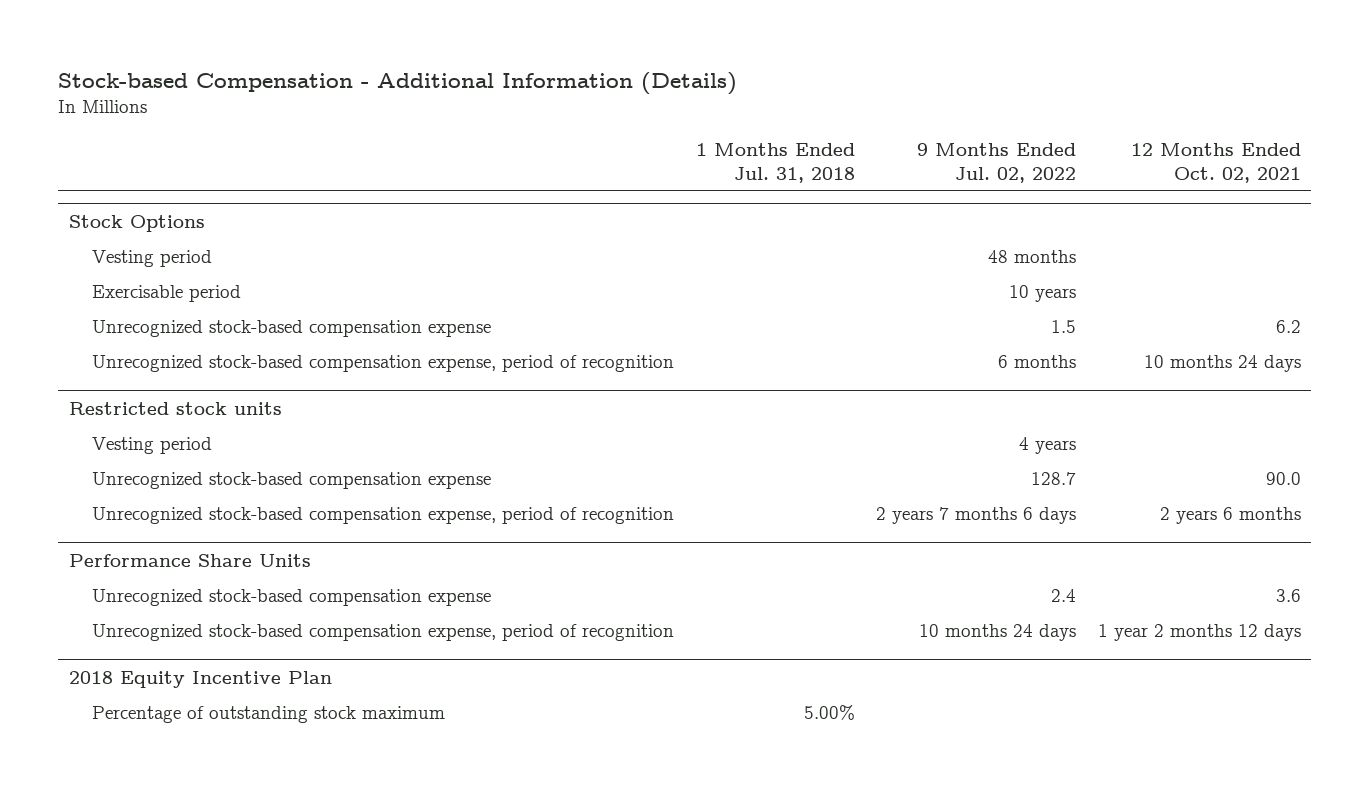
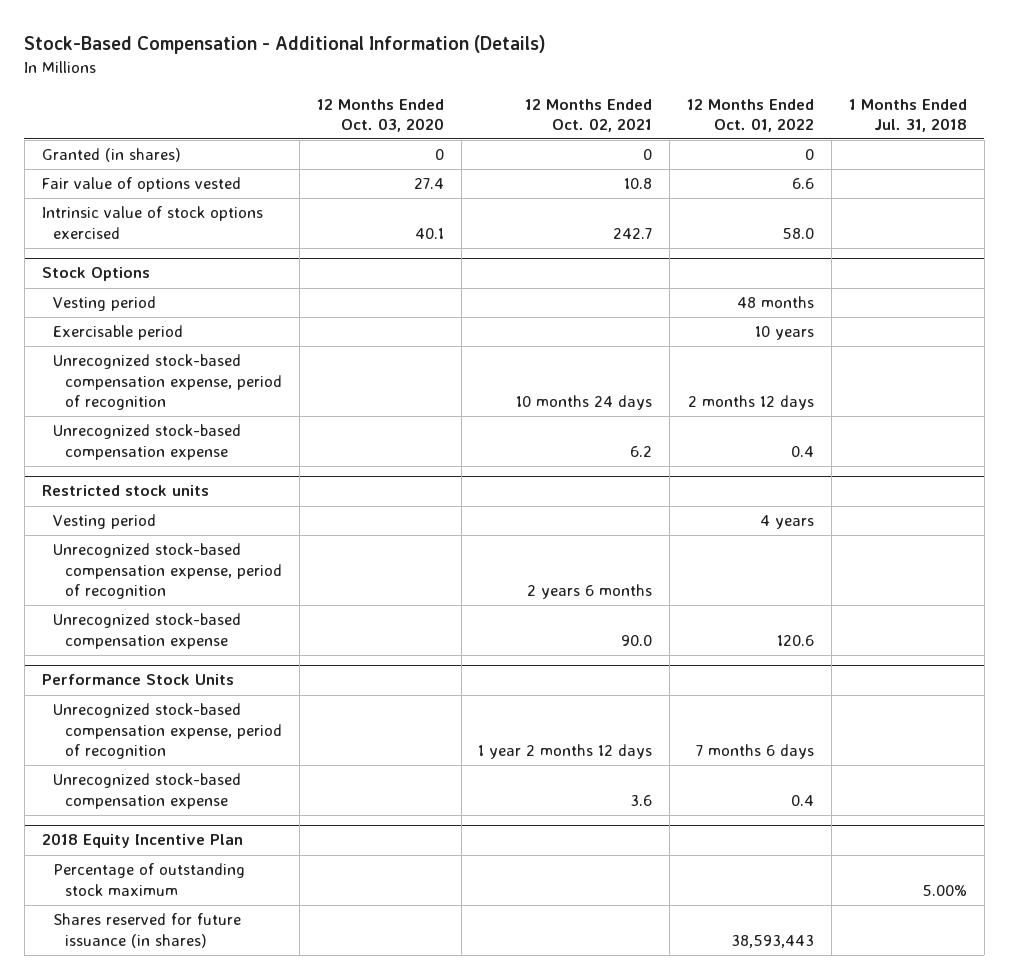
- Stock-based Compensation - Additional Information (Details)
+ Stock-Based Compensation - Additional Information (Details)
- | 1 Months Ended Jul. 31, 2018 | 9 Months Ended Jul. 02, 2022 | 12 Months Ended Oct. 02, 2021
+ | 12 Months Ended Oct. 03, 2020 | 12 Months Ended Oct. 02, 2021 | 12 Months Ended Oct. 01, 2022 | 1 Months Ended Jul. 31, 2018
+ Granted (in shares) | 0 | 0 | 0 |
+ Fair value of options vested | 27.4 | 10.8 | 6.6 |
+ Intrinsic value of stock options exercised | 40.1 | 242.7 | 58.0 |
@ Stock Options
moved down: Unrecognized stock-based compensation expense | | 6.2 | 0.4 |
- Performance Share Units
- Unrecognized stock-based compensation expense | | 2.4 | 3.6
@ Restricted stock units
moved down: Unrecognized stock-based compensation expense | | 90.0 | 120.6 |
+ Performance Stock Units
+ Unrecognized stock-based compensation expense | | 3.6 | 0.4 |
@ 2018 Equity Incentive Plan
+ Shares reserved for future issuance (in shares) | | | 38,593,443 |

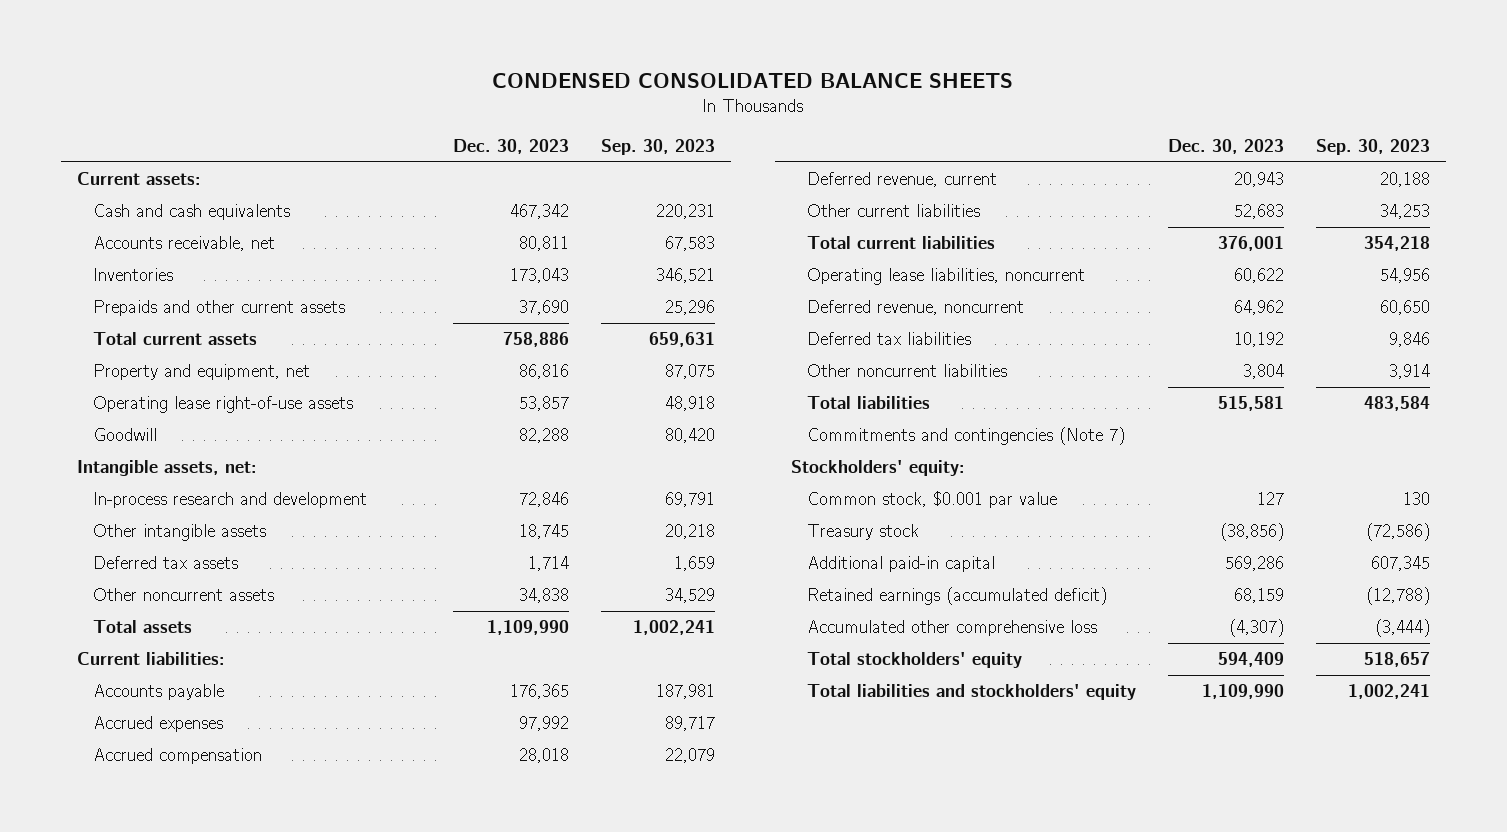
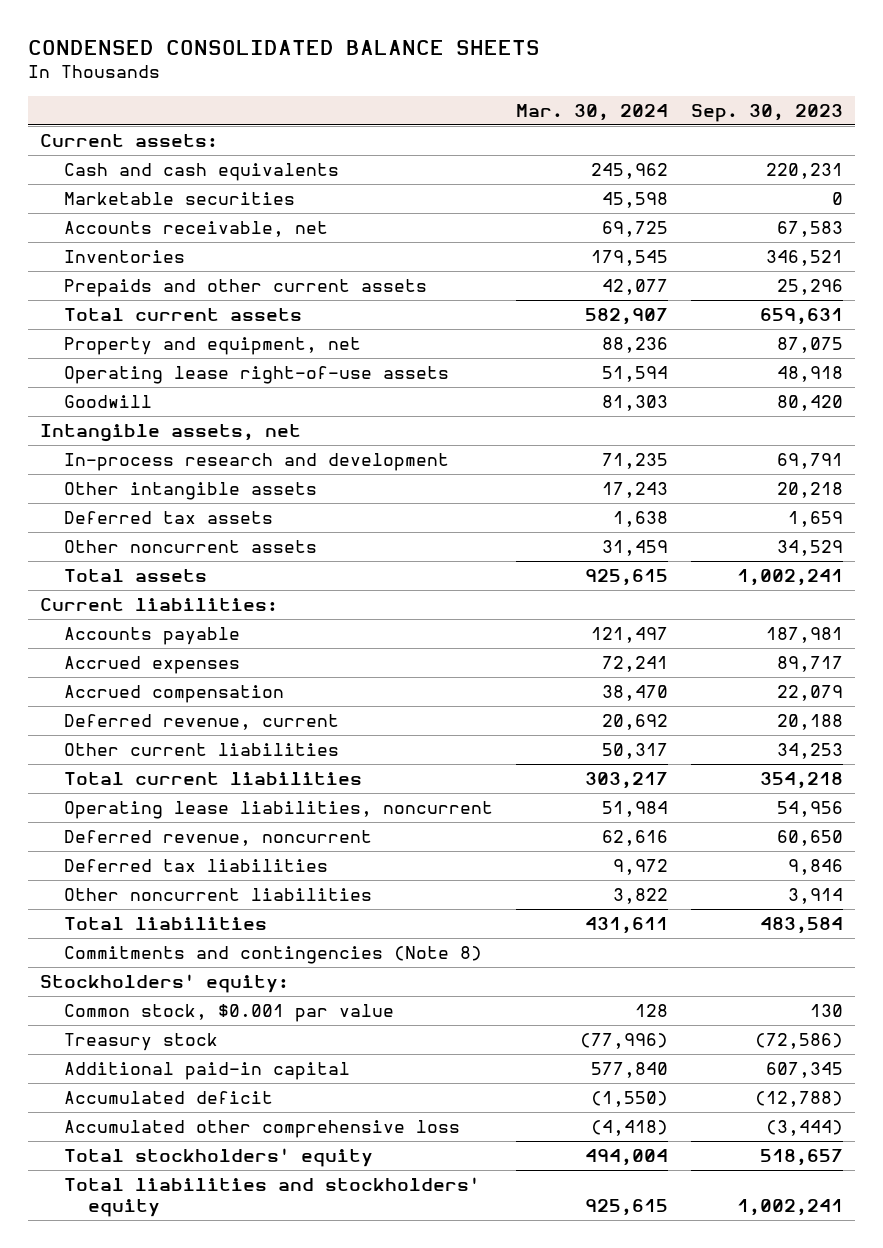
- | Dec. 30, 2023 | Sep. 30, 2023
+ | Mar. 30, 2024 | Sep. 30, 2023
+ Marketable securities | 45,598 | 0
- Intangible assets, net:
+ Intangible assets, net
- Commitments and contingencies (Note 7)
+ Commitments and contingencies (Note 8)
- Retained earnings (accumulated deficit) | 68,159 | (12,788)
+ Accumulated deficit | (1,550) | (12,788)

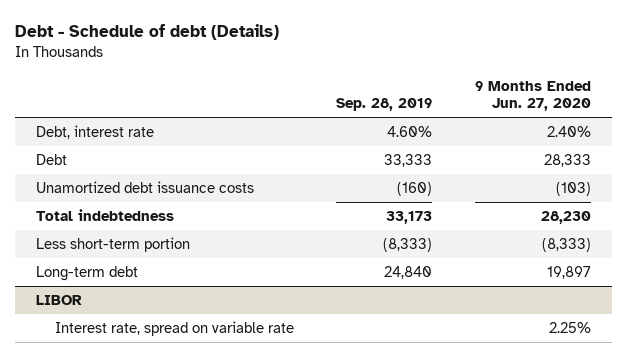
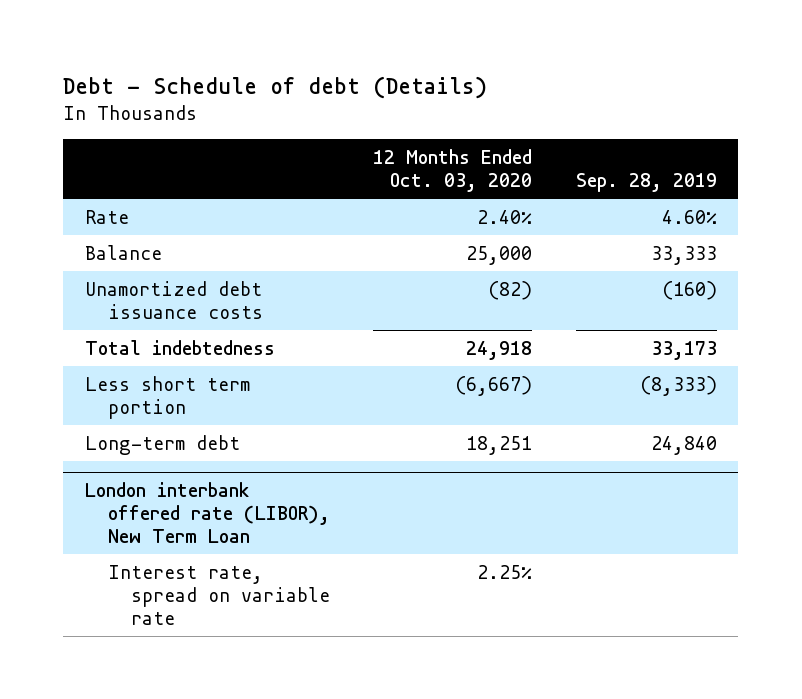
- | Sep. 28, 2019 | 9 Months Ended Jun. 27, 2020
+ | 12 Months Ended Oct. 03, 2020 | Sep. 28, 2019
- Debt, interest rate | 4.60% | 2.40%
- Debt | 33,333 | 28,333
+ Rate | 2.40% | 4.60%
+ Balance | 25,000 | 33,333
- Less short-term portion | (8,333) | (8,333)
+ Less short term portion | (6,667) | (8,333)
- LIBOR
+ London interbank offered rate (LIBOR), New Term Loan

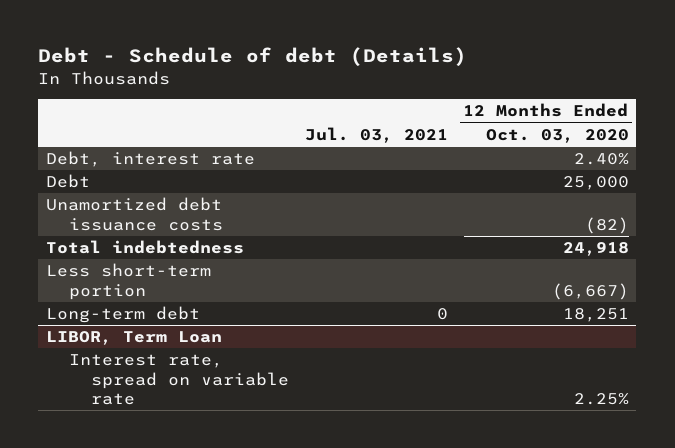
- | 12 Months Ended Oct. 03, 2020 | Sep. 28, 2019
+ | Jul. 03, 2021 | 12 Months Ended Oct. 03, 2020
- Rate | 2.40% | 4.60%
- Balance | 25,000 | 33,333
+ Debt, interest rate | | 2.40%
+ Debt | | 25,000
- Less short term portion | (6,667) | (8,333)
+ Less short-term portion | | (6,667)
- London interbank offered rate (LIBOR), New Term Loan
+ LIBOR, Term Loan

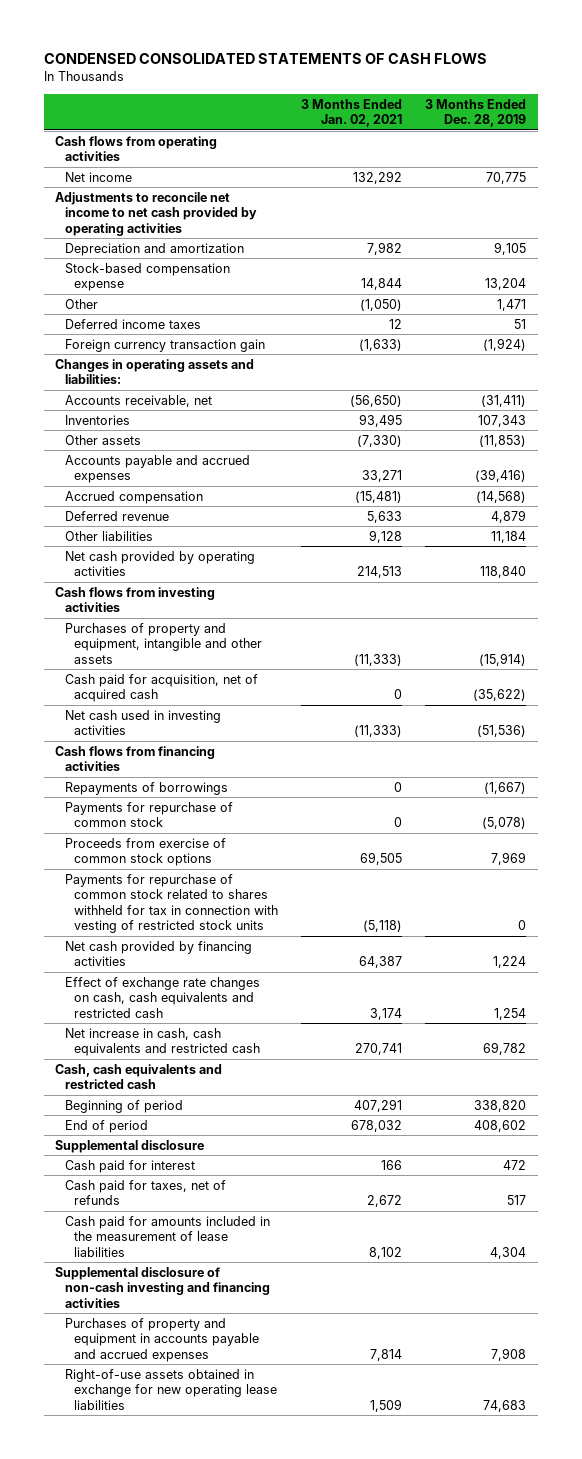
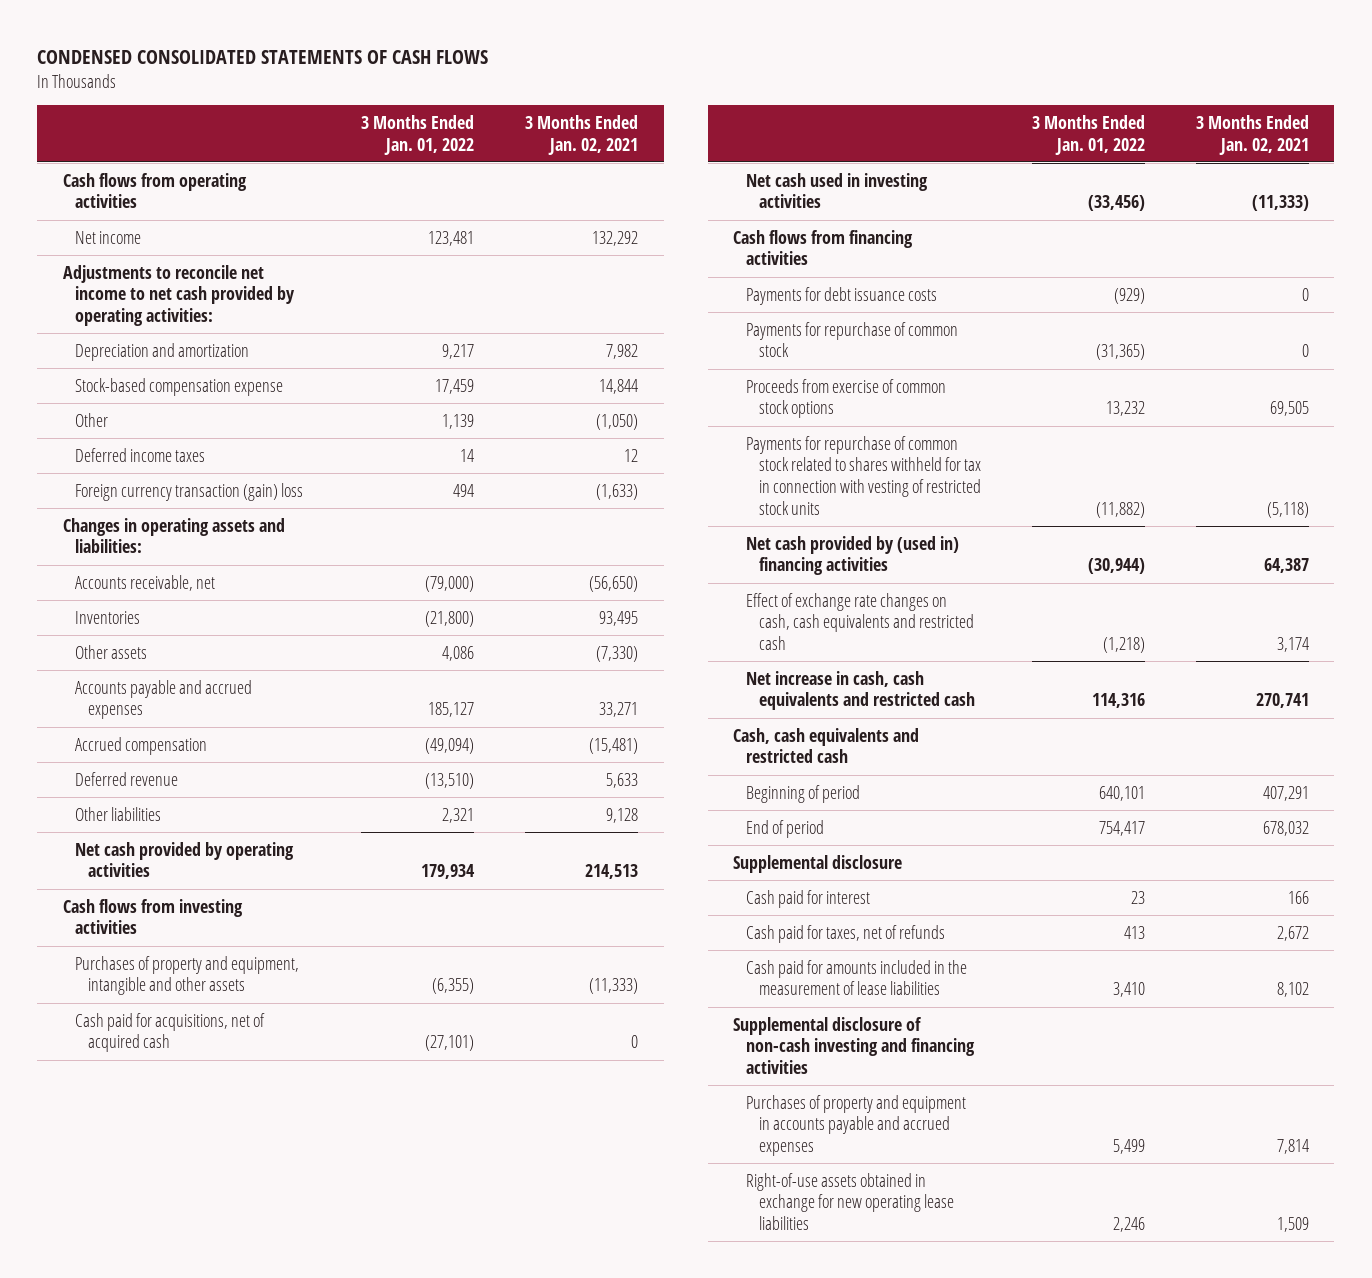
- | 3 Months Ended Jan. 02, 2021 | 3 Months Ended Dec. 28, 2019
+ | 3 Months Ended Jan. 01, 2022 | 3 Months Ended Jan. 02, 2021
- Adjustments to reconcile net income to net cash provided by operating activities
+ Adjustments to reconcile net income to net cash provided by operating activities:
- Foreign currency transaction gain | (1,633) | (1,924)
+ Foreign currency transaction (gain) loss | 494 | (1,633)
- Cash paid for acquisition, net of acquired cash | 0 | (35,622)
+ Cash paid for acquisitions, net of acquired cash | (27,101) | 0
- Repayments of borrowings | 0 | (1,667)
+ Payments for debt issuance costs | (929) | 0
- Net cash provided by financing activities | 64,387 | 1,224
+ Net cash provided by (used in) financing activities | (30,944) | 64,387

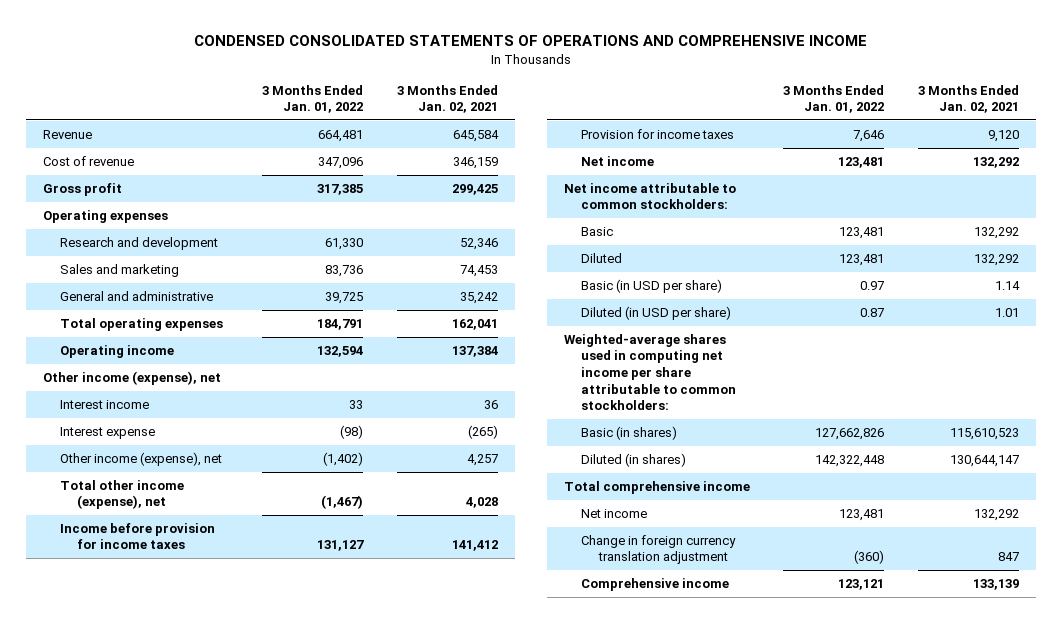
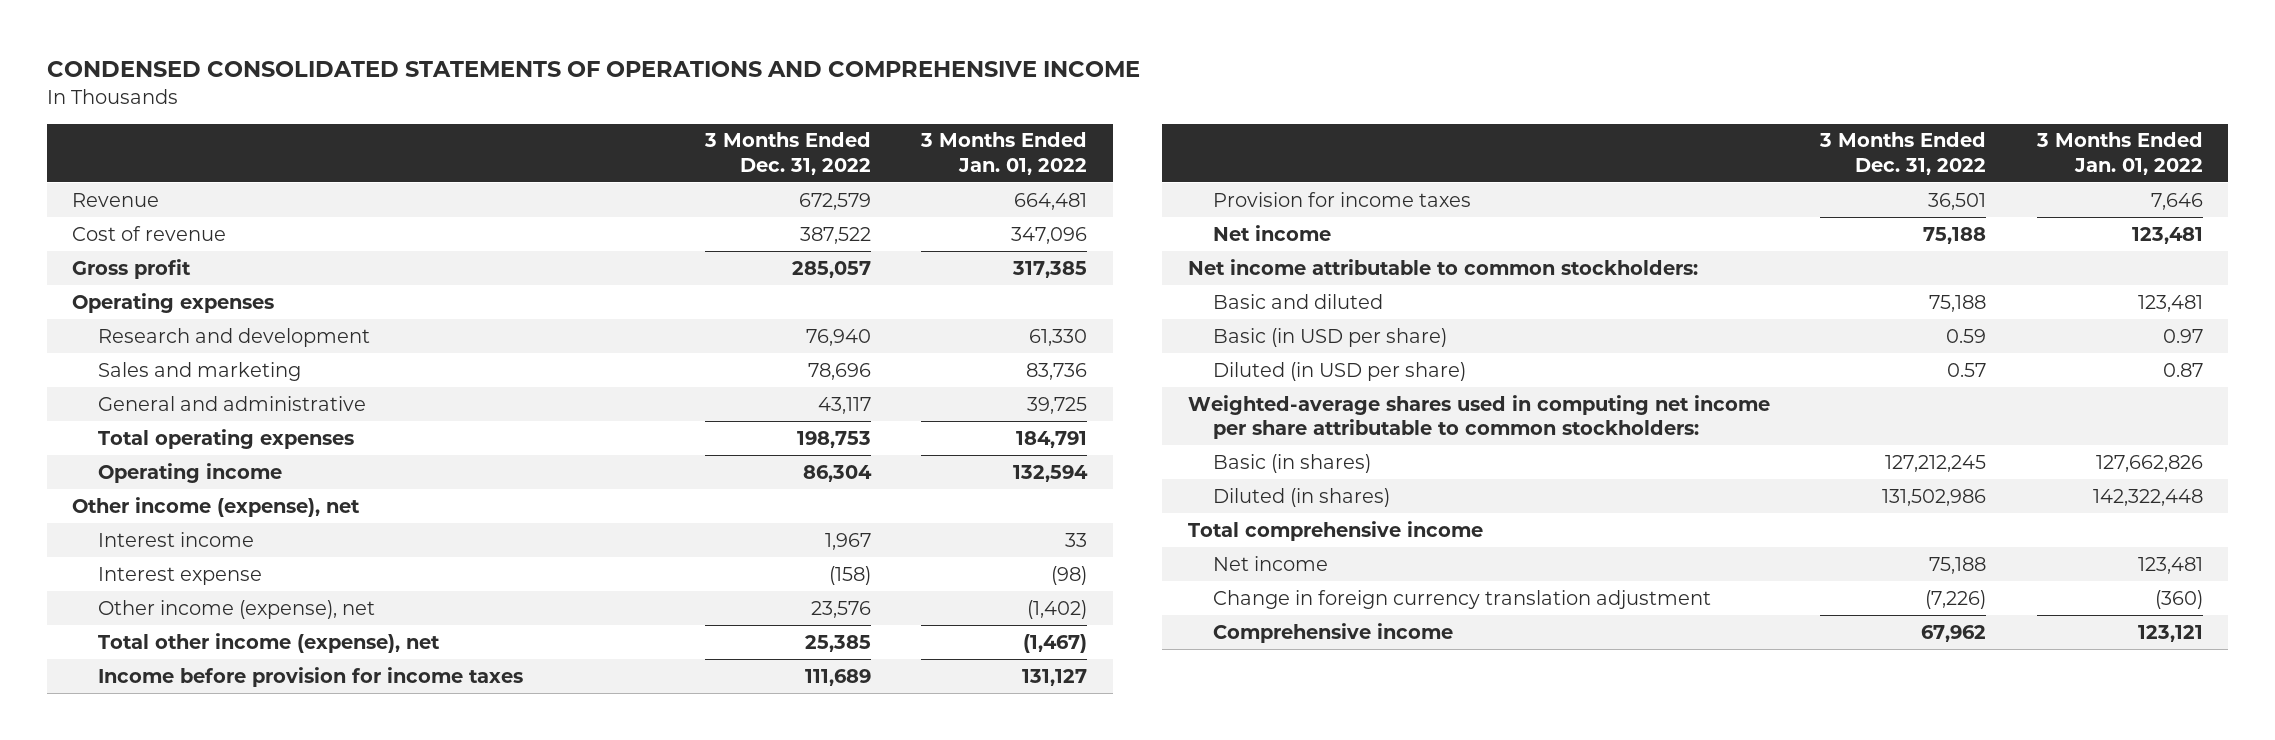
- | 3 Months Ended Jan. 01, 2022 | 3 Months Ended Jan. 02, 2021
+ | 3 Months Ended Dec. 31, 2022 | 3 Months Ended Jan. 01, 2022
- Basic | 123,481 | 132,292
- Diluted | 123,481 | 132,292
+ Basic and diluted | 75,188 | 123,481

